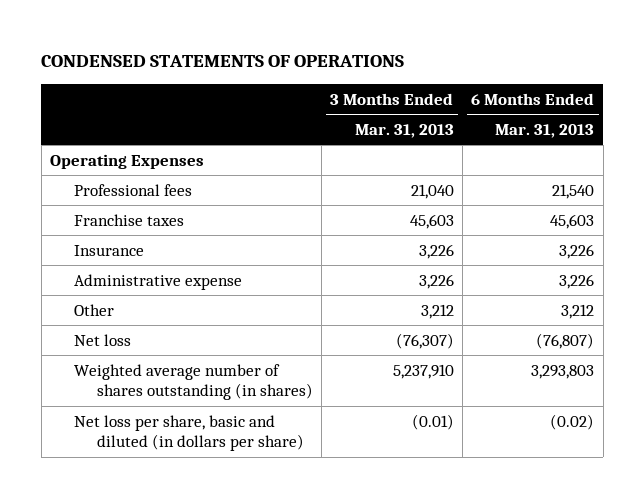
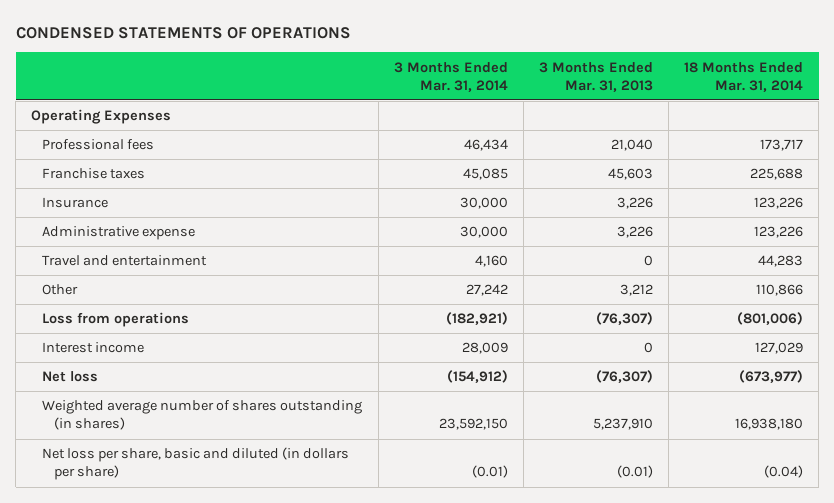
- | 3 Months Ended Mar. 31, 2013 | 6 Months Ended Mar. 31, 2013
+ | 3 Months Ended Mar. 31, 2014 | 3 Months Ended Mar. 31, 2013 | 18 Months Ended Mar. 31, 2014
+ Travel and entertainment | 4,160 | 0 | 44,283
+ Loss from operations | (182,921) | (76,307) | (801,006)
+ Interest income | 28,009 | 0 | 127,029

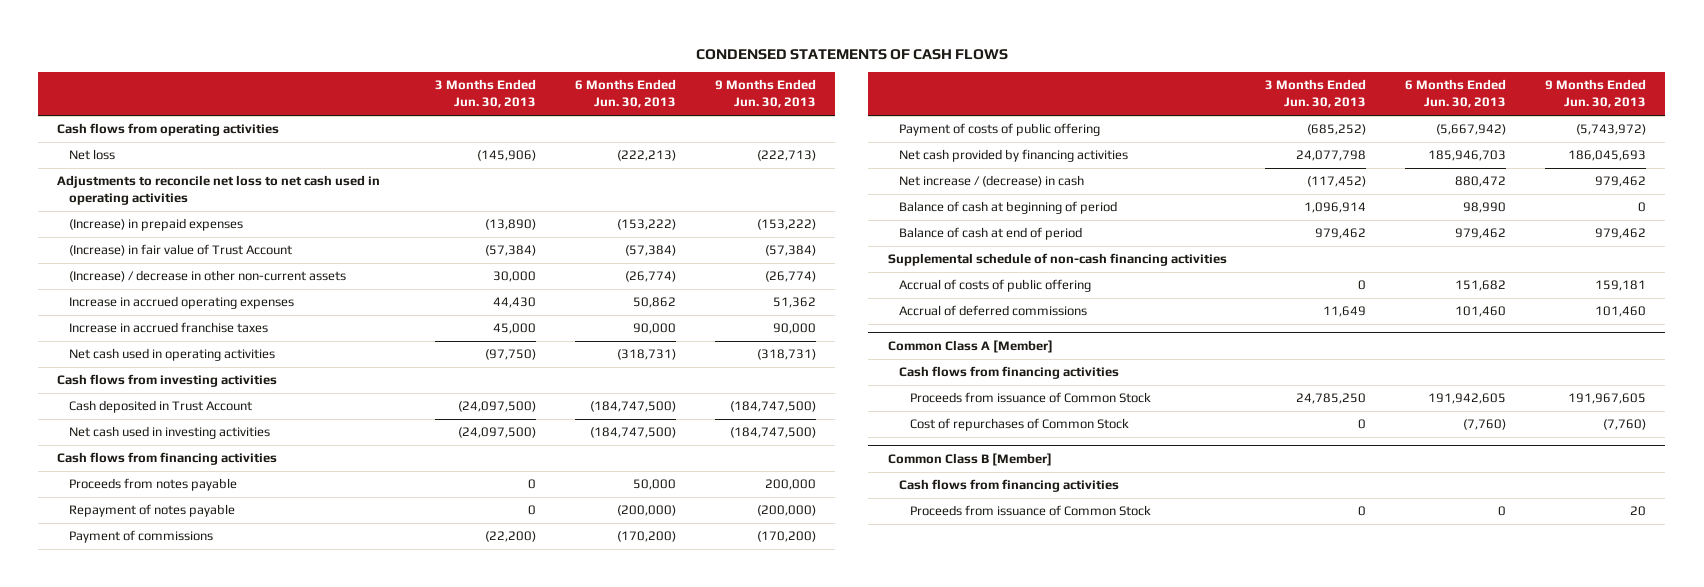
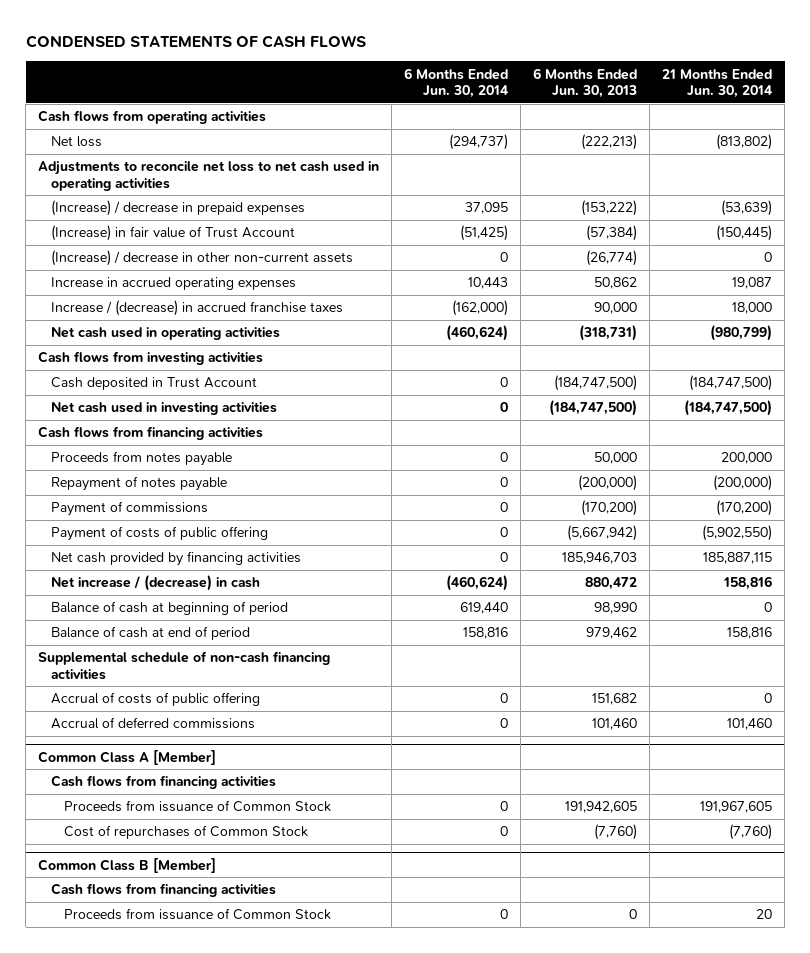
- | 3 Months Ended Jun. 30, 2013 | 6 Months Ended Jun. 30, 2013 | 9 Months Ended Jun. 30, 2013
+ | 6 Months Ended Jun. 30, 2014 | 6 Months Ended Jun. 30, 2013 | 21 Months Ended Jun. 30, 2014
- (Increase) in prepaid expenses | (13,890) | (153,222) | (153,222)
+ (Increase) / decrease in prepaid expenses | 37,095 | (153,222) | (53,639)
- Increase in accrued franchise taxes | 45,000 | 90,000 | 90,000
+ Increase / (decrease) in accrued franchise taxes | (162,000) | 90,000 | 18,000

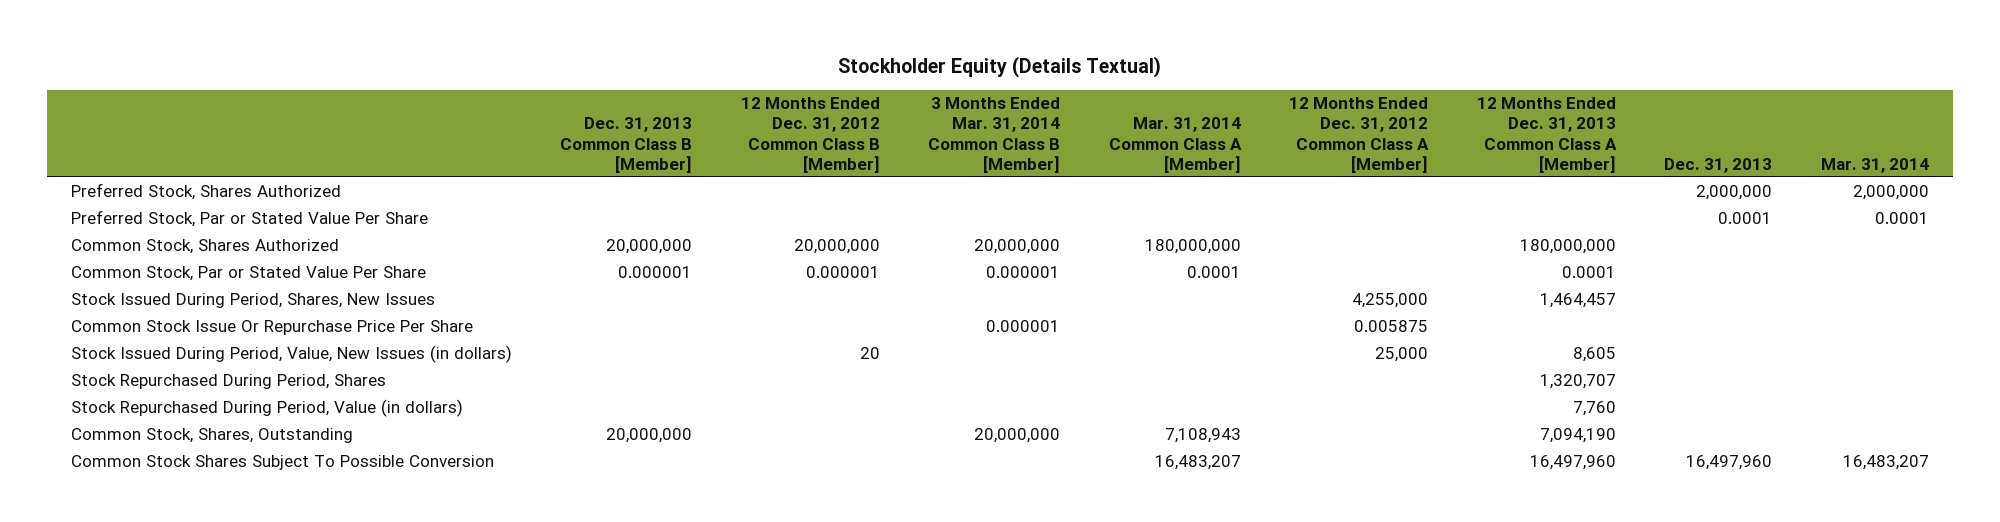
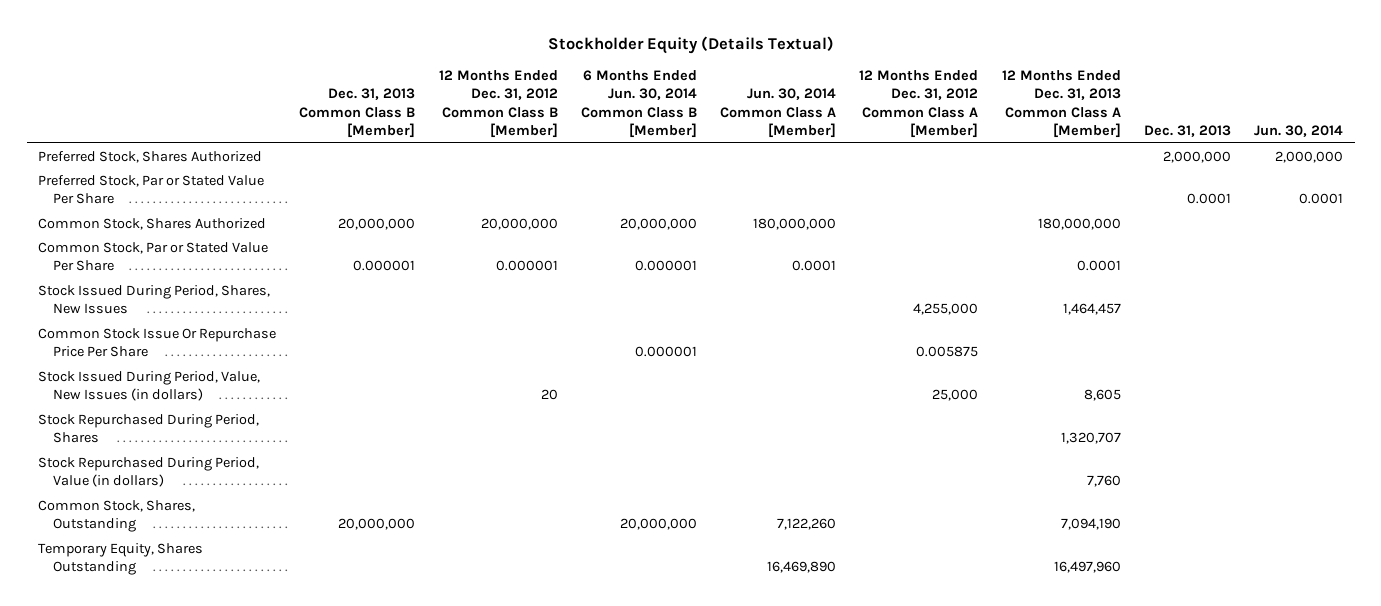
- | Dec. 31, 2013 Common Class B [Member] | 12 Months Ended Dec. 31, 2012 Common Class B [Member] | 3 Months Ended Mar. 31, 2014 Common Class B [Member] | Mar. 31, 2014 Common Class A [Member] | 12 Months Ended Dec. 31, 2012 Common Class A [Member] | 12 Months Ended Dec. 31, 2013 Common Class A [Member] | Dec. 31, 2013 | Mar. 31, 2014
+ | Dec. 31, 2013 Common Class B [Member] | 12 Months Ended Dec. 31, 2012 Common Class B [Member] | 6 Months Ended Jun. 30, 2014 Common Class B [Member] | Jun. 30, 2014 Common Class A [Member] | 12 Months Ended Dec. 31, 2012 Common Class A [Member] | 12 Months Ended Dec. 31, 2013 Common Class A [Member] | Dec. 31, 2013 | Jun. 30, 2014
- Common Stock Shares Subject To Possible Conversion | | | | 16,483,207 | | 16,497,960 | 16,497,960 | 16,483,207
+ Temporary Equity, Shares Outstanding | | | | 16,469,890 | | 16,497,960 | |

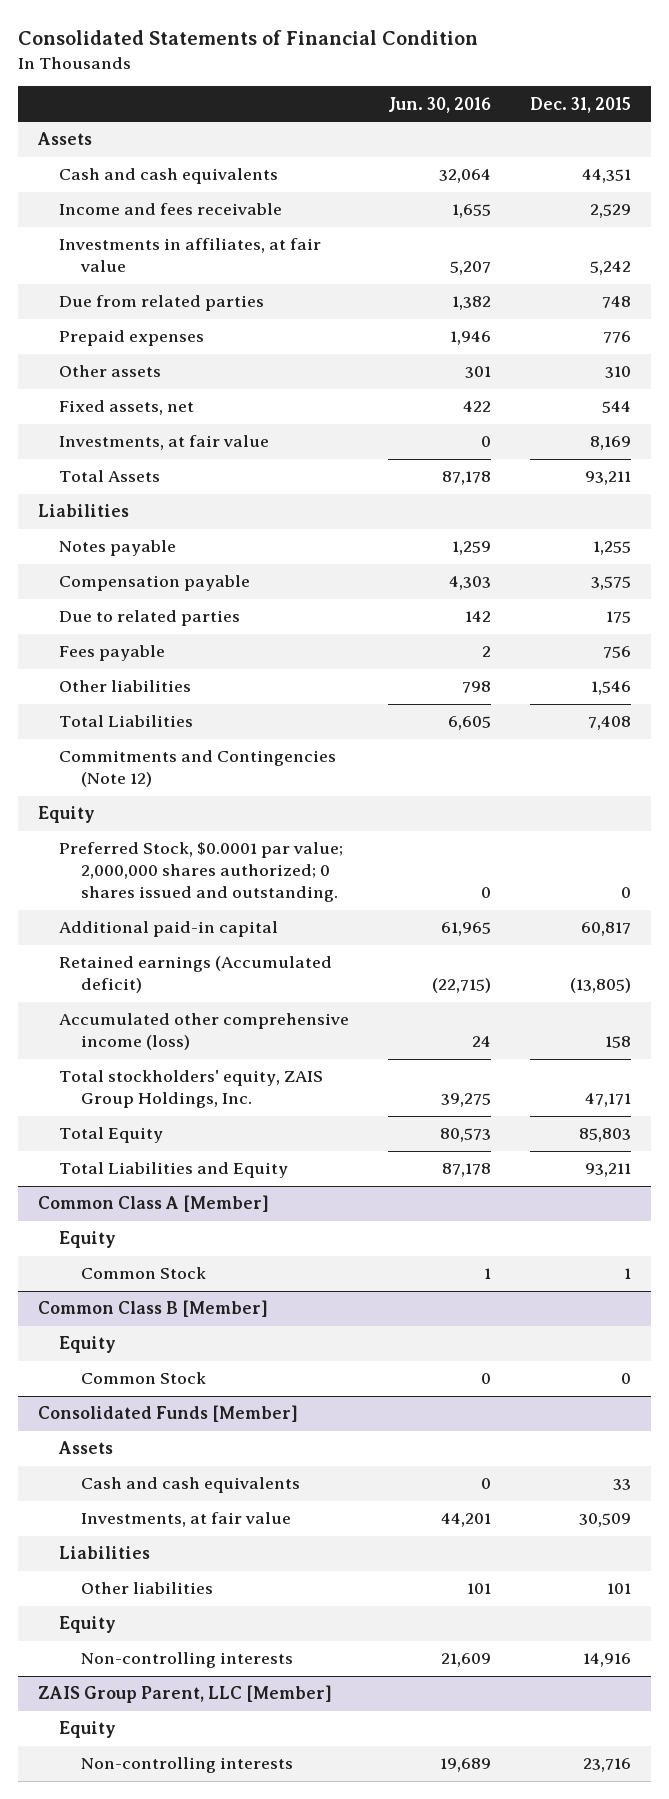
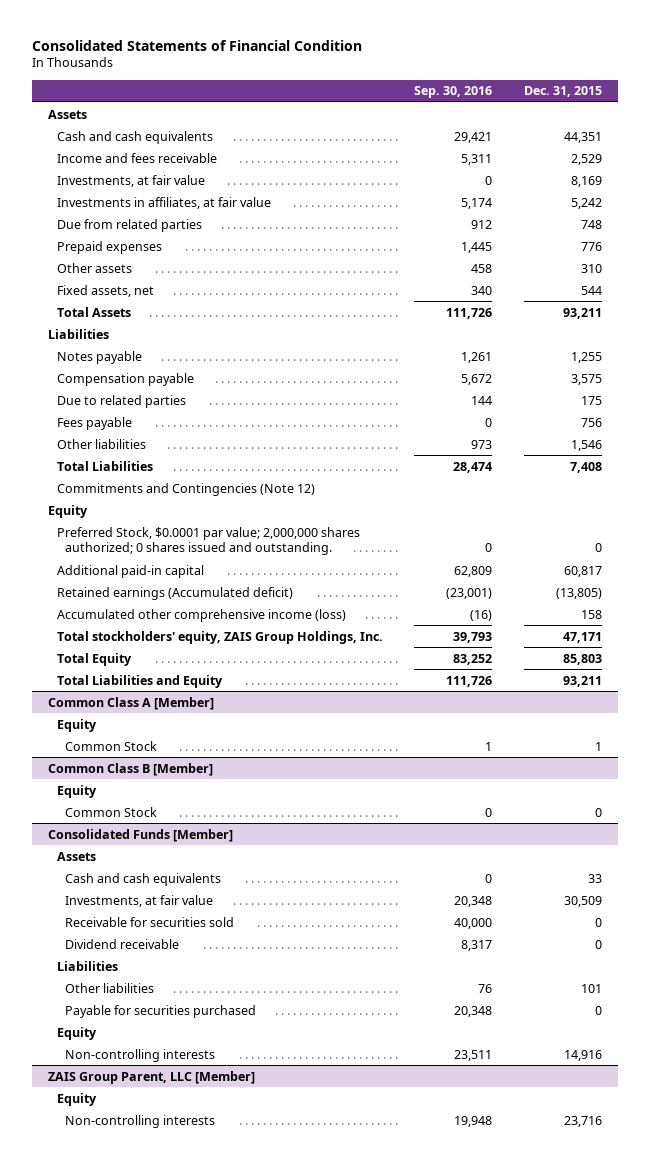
- | Jun. 30, 2016 | Dec. 31, 2015
+ | Sep. 30, 2016 | Dec. 31, 2015
moved up: Investments, at fair value | 0 | 8,169
@ Consolidated Funds [Member]
+ Receivable for securities sold | 40,000 | 0
+ Dividend receivable | 8,317 | 0
+ Payable for securities purchased | 20,348 | 0

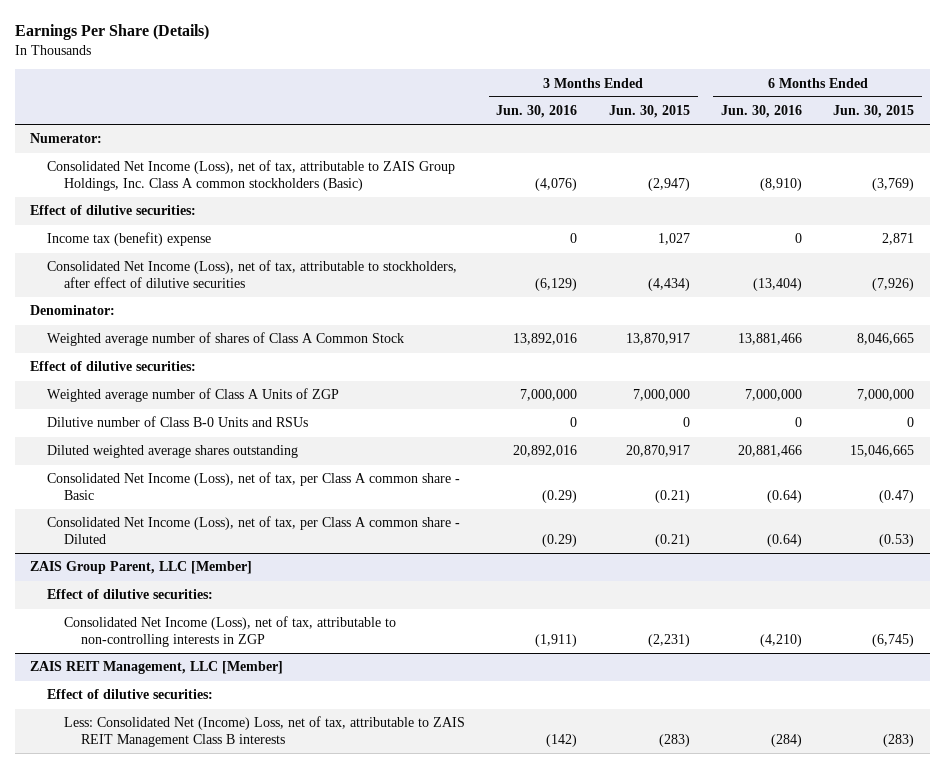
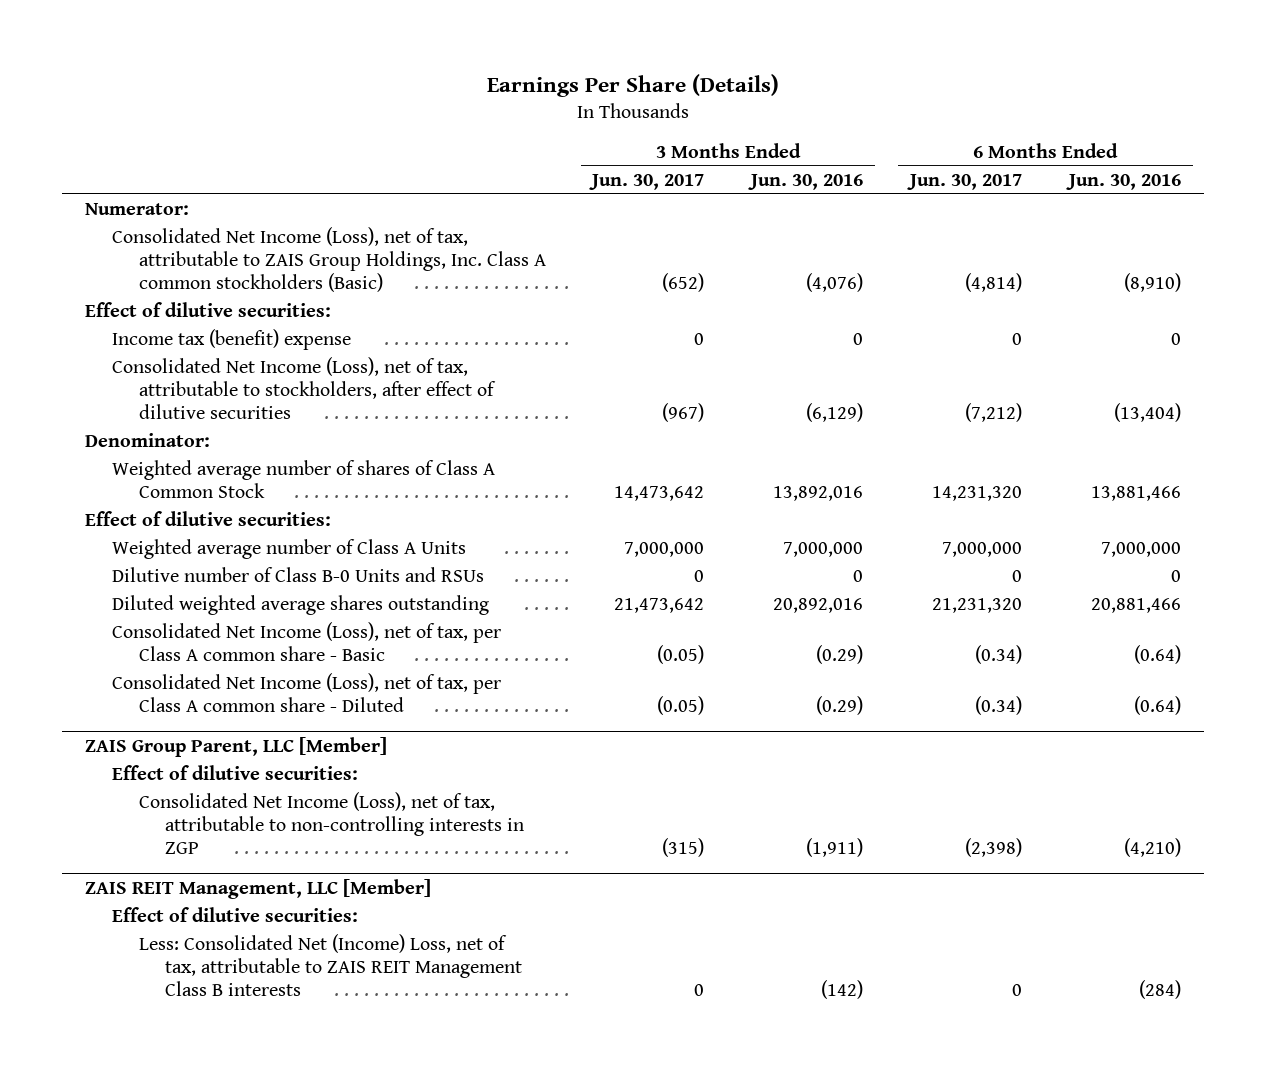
- | 3 Months Ended Jun. 30, 2016 | 3 Months Ended Jun. 30, 2015 | 6 Months Ended Jun. 30, 2016 | 6 Months Ended Jun. 30, 2015
+ | 3 Months Ended Jun. 30, 2017 | 3 Months Ended Jun. 30, 2016 | 6 Months Ended Jun. 30, 2017 | 6 Months Ended Jun. 30, 2016
- Weighted average number of Class A Units of ZGP | 7,000,000 | 7,000,000 | 7,000,000 | 7,000,000
+ Weighted average number of Class A Units | 7,000,000 | 7,000,000 | 7,000,000 | 7,000,000

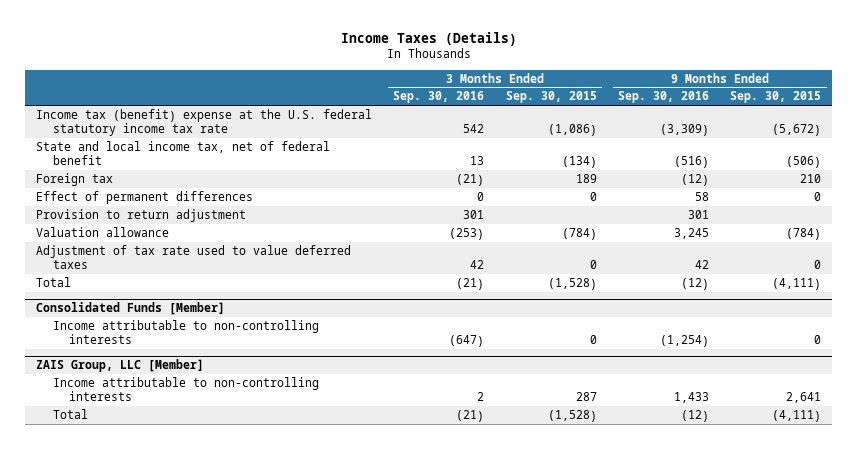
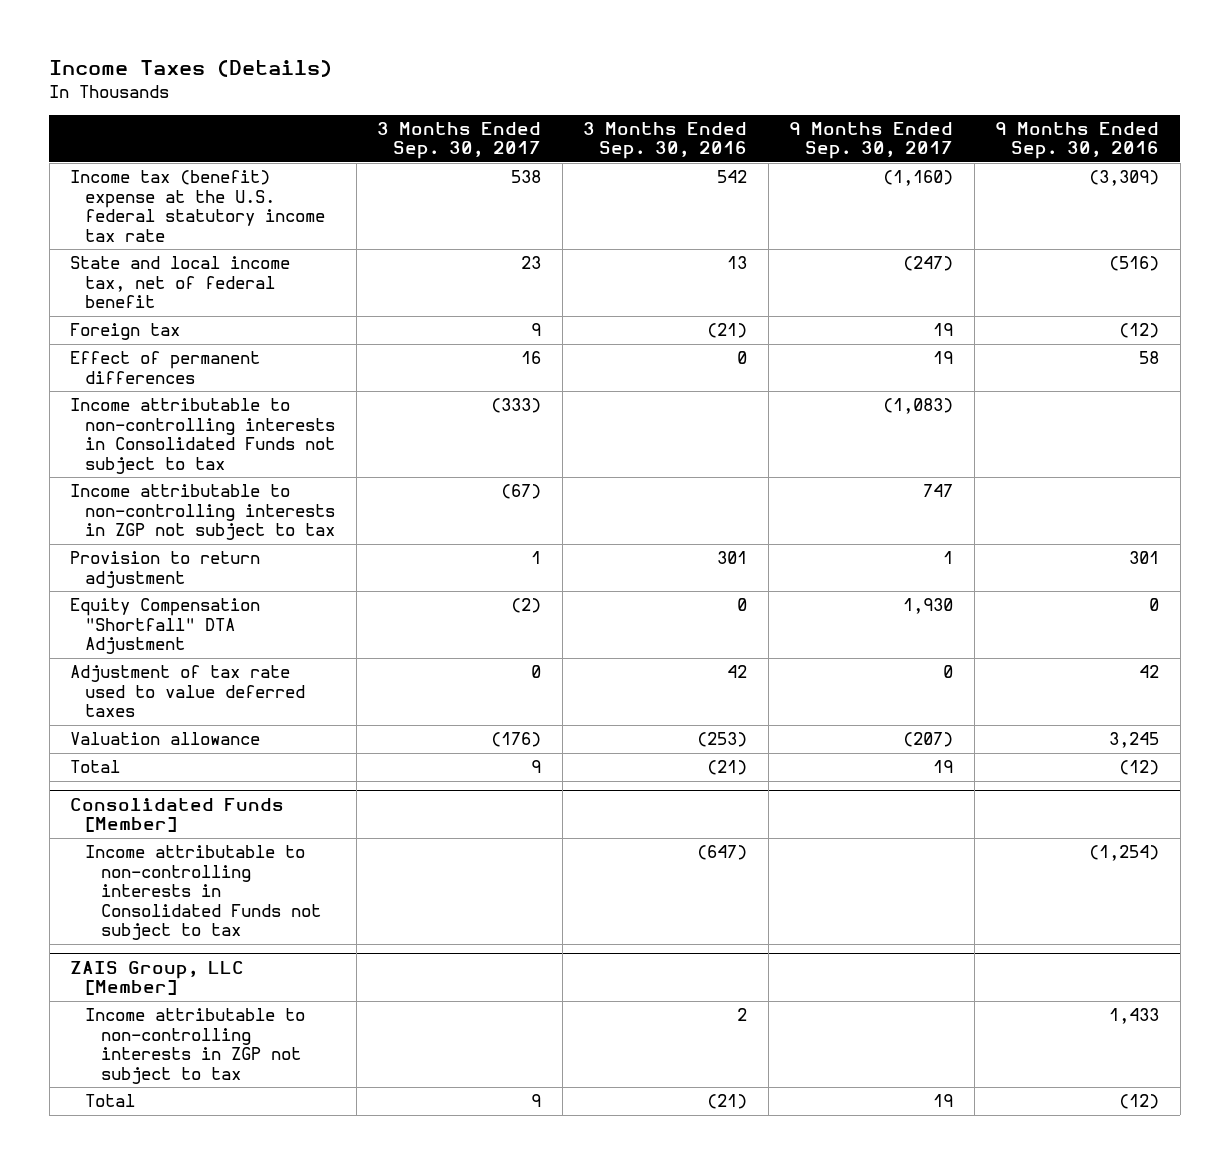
- | 3 Months Ended Sep. 30, 2016 | 3 Months Ended Sep. 30, 2015 | 9 Months Ended Sep. 30, 2016 | 9 Months Ended Sep. 30, 2015
+ | 3 Months Ended Sep. 30, 2017 | 3 Months Ended Sep. 30, 2016 | 9 Months Ended Sep. 30, 2017 | 9 Months Ended Sep. 30, 2016
+ Income attributable to non-controlling interests in Consolidated Funds not subject to tax | (333) | | (1,083) |
+ Income attributable to non-controlling interests in ZGP not subject to tax | (67) | | 747 |
+ Equity Compensation "Shortfall" DTA Adjustment | (2) | 0 | 1,930 | 0
moved down: Valuation allowance | (176) | (253) | (207) | 3,245
@ Consolidated Funds [Member]
- Income attributable to non-controlling interests | (647) | 0 | (1,254) | 0
+ Income attributable to non-controlling interests in Consolidated Funds not subject to tax | | (647) | | (1,254)
@ ZAIS Group, LLC [Member]
- Income attributable to non-controlling interests | 2 | 287 | 1,433 | 2,641
+ Income attributable to non-controlling interests in ZGP not subject to tax | | 2 | | 1,433

